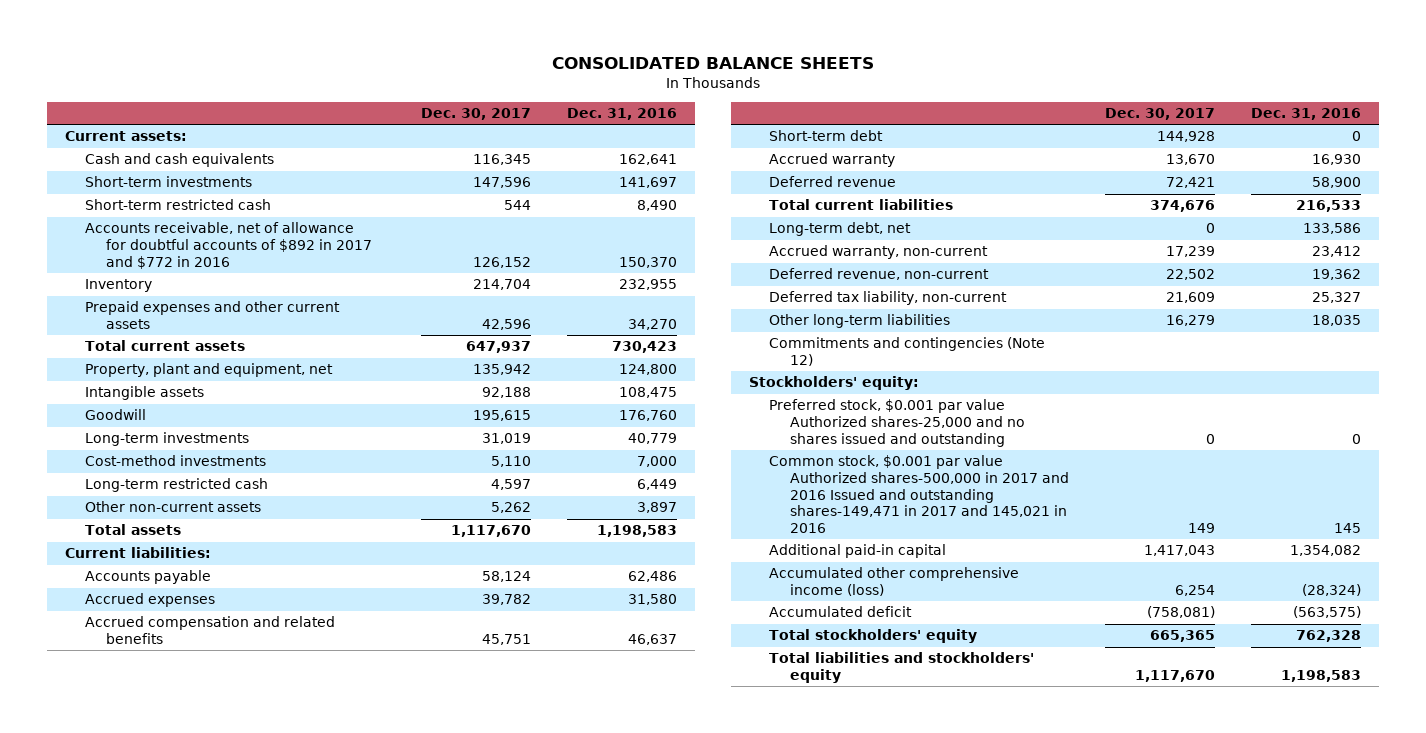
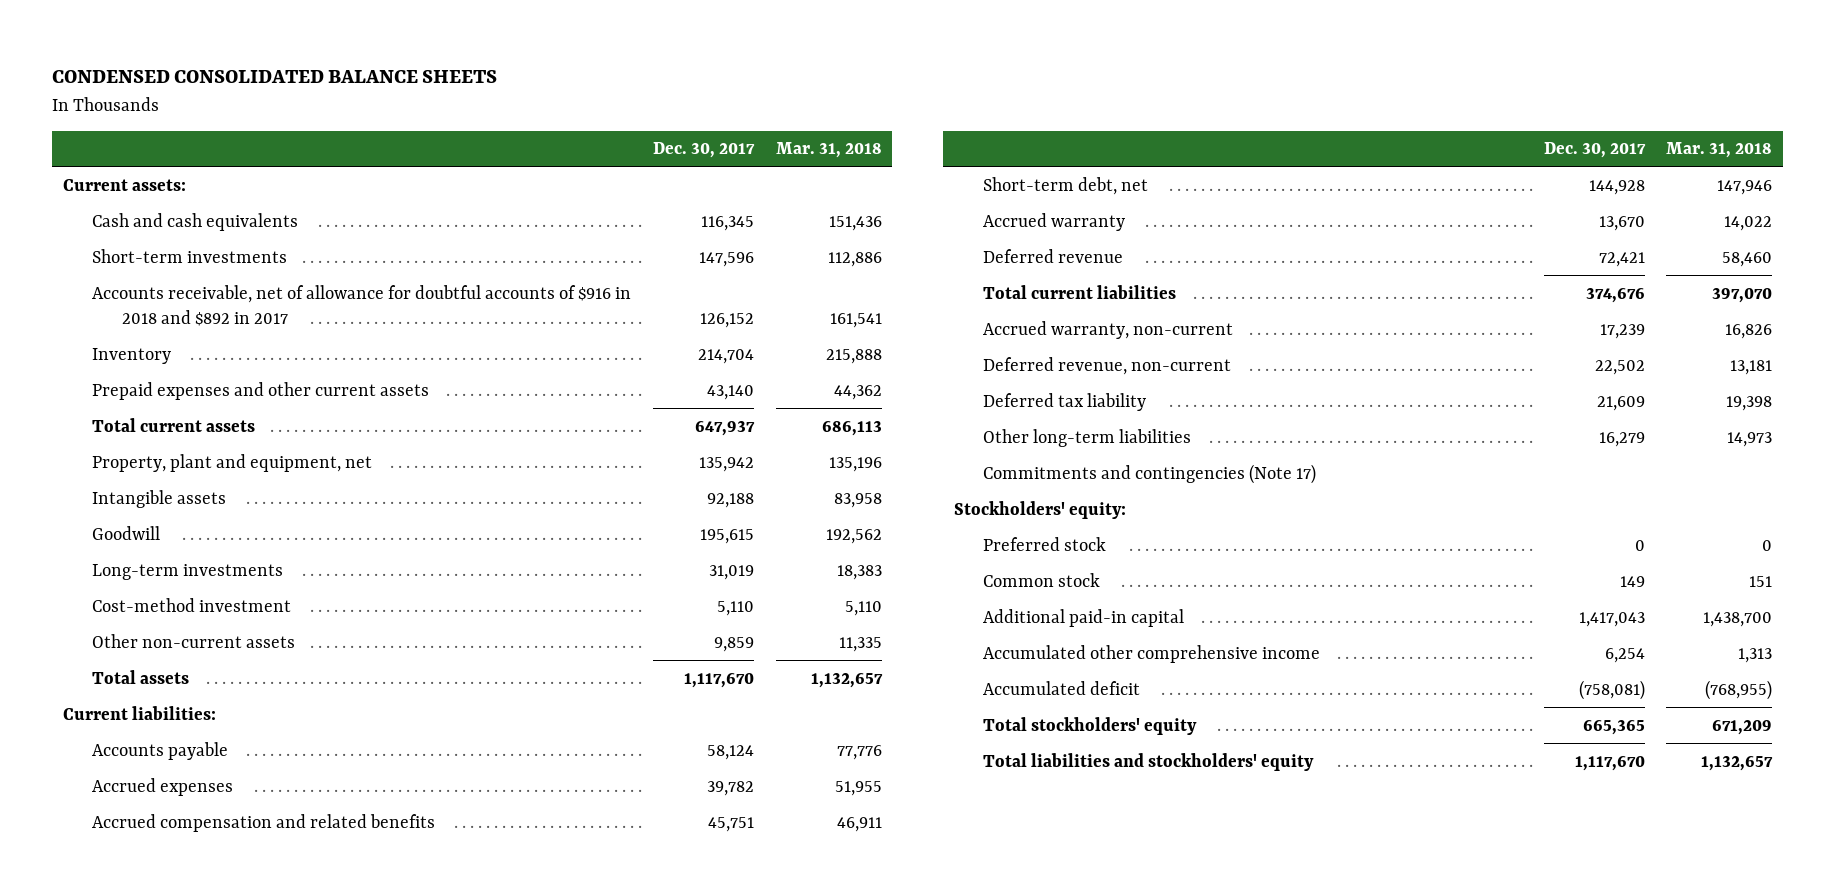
- CONSOLIDATED BALANCE SHEETS
+ CONDENSED CONSOLIDATED BALANCE SHEETS
- | Dec. 30, 2017 | Dec. 31, 2016
+ | Dec. 30, 2017 | Mar. 31, 2018
- Short-term restricted cash | 544 | 8,490
- Accounts receivable, net of allowance for doubtful accounts of $892 in 2017 and $772 in 2016 | 126,152 | 150,370
+ Accounts receivable, net of allowance for doubtful accounts of $916 in 2018 and $892 in 2017 | 126,152 | 161,541
- Prepaid expenses and other current assets | 42,596 | 34,270
+ Prepaid expenses and other current assets | 43,140 | 44,362
- Cost-method investments | 5,110 | 7,000
- Long-term restricted cash | 4,597 | 6,449
- Other non-current assets | 5,262 | 3,897
+ Cost-method investment | 5,110 | 5,110
+ Other non-current assets | 9,859 | 11,335
- Short-term debt | 144,928 | 0
+ Short-term debt, net | 144,928 | 147,946
- Long-term debt, net | 0 | 133,586
- Deferred tax liability, non-current | 21,609 | 25,327
+ Deferred tax liability | 21,609 | 19,398
- Commitments and contingencies (Note 12)
+ Commitments and contingencies (Note 17)
- Preferred stock, $0.001 par value Authorized shares-25,000 and no shares issued and outstanding | 0 | 0
- Common stock, $0.001 par value Authorized shares-500,000 in 2017 and 2016 Issued and outstanding shares-149,471 in 2017 and 145,021 in 2016 | 149 | 145
+ Preferred stock | 0 | 0
+ Common stock | 149 | 151
- Accumulated other comprehensive income (loss) | 6,254 | (28,324)
+ Accumulated other comprehensive income | 6,254 | 1,313

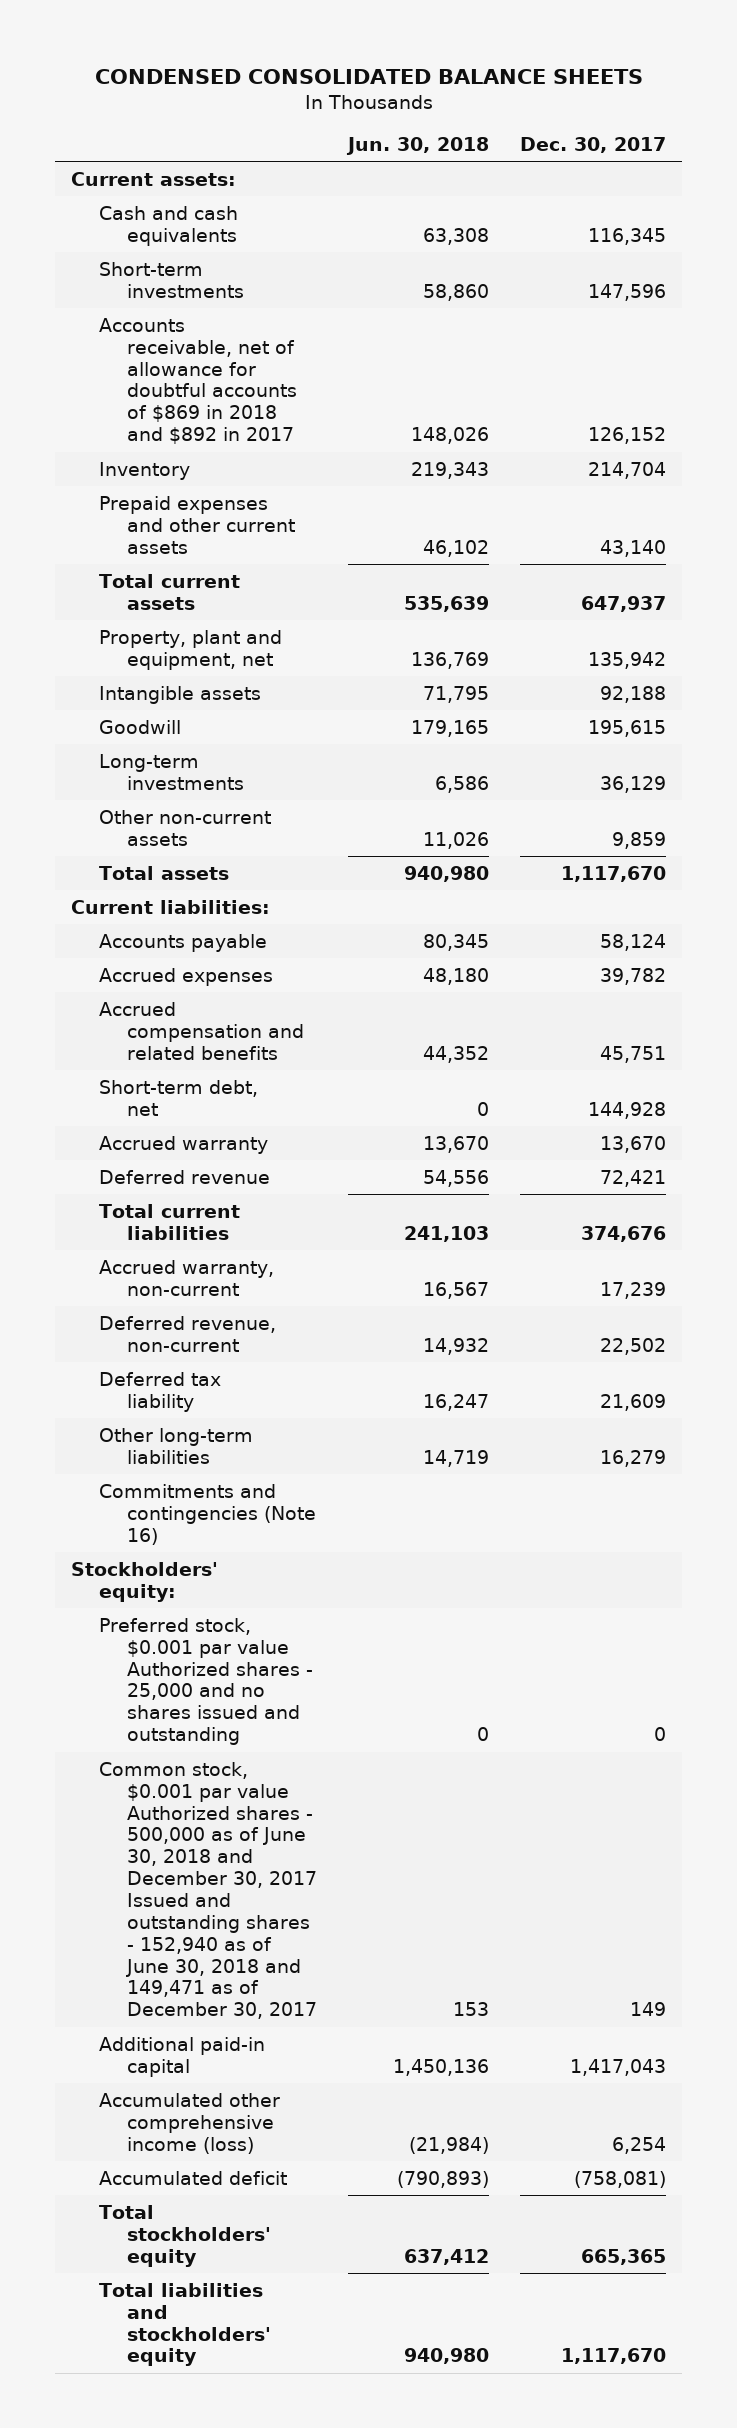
- | Dec. 30, 2017 | Mar. 31, 2018
+ | Jun. 30, 2018 | Dec. 30, 2017
- Accounts receivable, net of allowance for doubtful accounts of $916 in 2018 and $892 in 2017 | 126,152 | 161,541
+ Accounts receivable, net of allowance for doubtful accounts of $869 in 2018 and $892 in 2017 | 148,026 | 126,152
- Long-term investments | 31,019 | 18,383
- Cost-method investment | 5,110 | 5,110
+ Long-term investments | 6,586 | 36,129
- Commitments and contingencies (Note 17)
+ Commitments and contingencies (Note 16)
- Preferred stock | 0 | 0
- Common stock | 149 | 151
+ Preferred stock, $0.001 par value Authorized shares - 25,000 and no shares issued and outstanding | 0 | 0
+ Common stock, $0.001 par value Authorized shares - 500,000 as of June 30, 2018 and December 30, 2017 Issued and outstanding shares - 152,940 as of June 30, 2018 and 149,471 as of December 30, 2017 | 153 | 149
- Accumulated other comprehensive income | 6,254 | 1,313
+ Accumulated other comprehensive income (loss) | (21,984) | 6,254

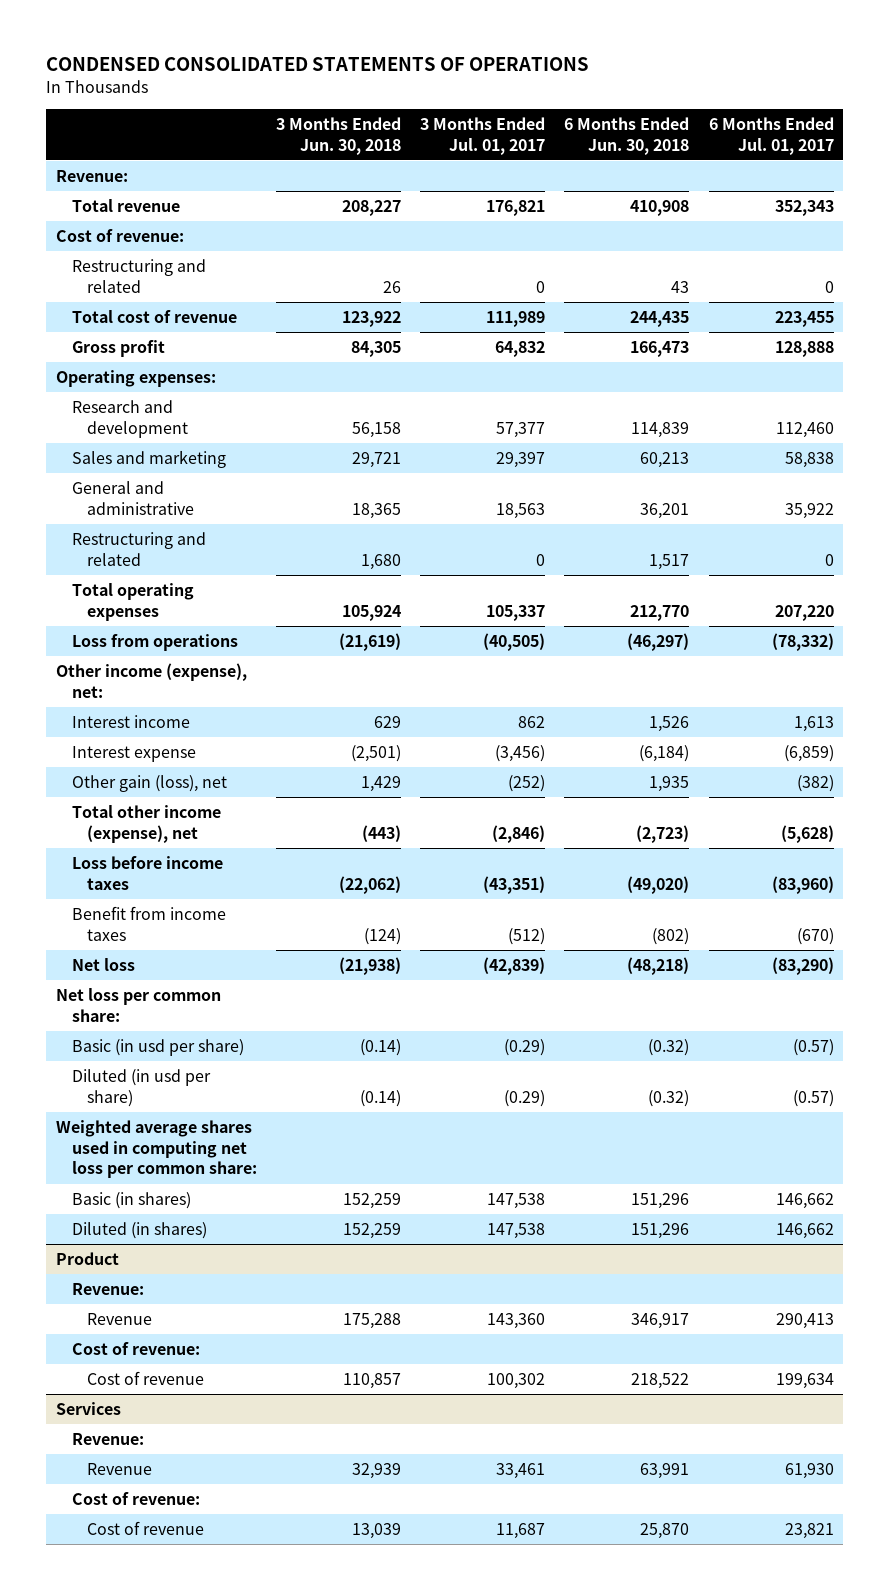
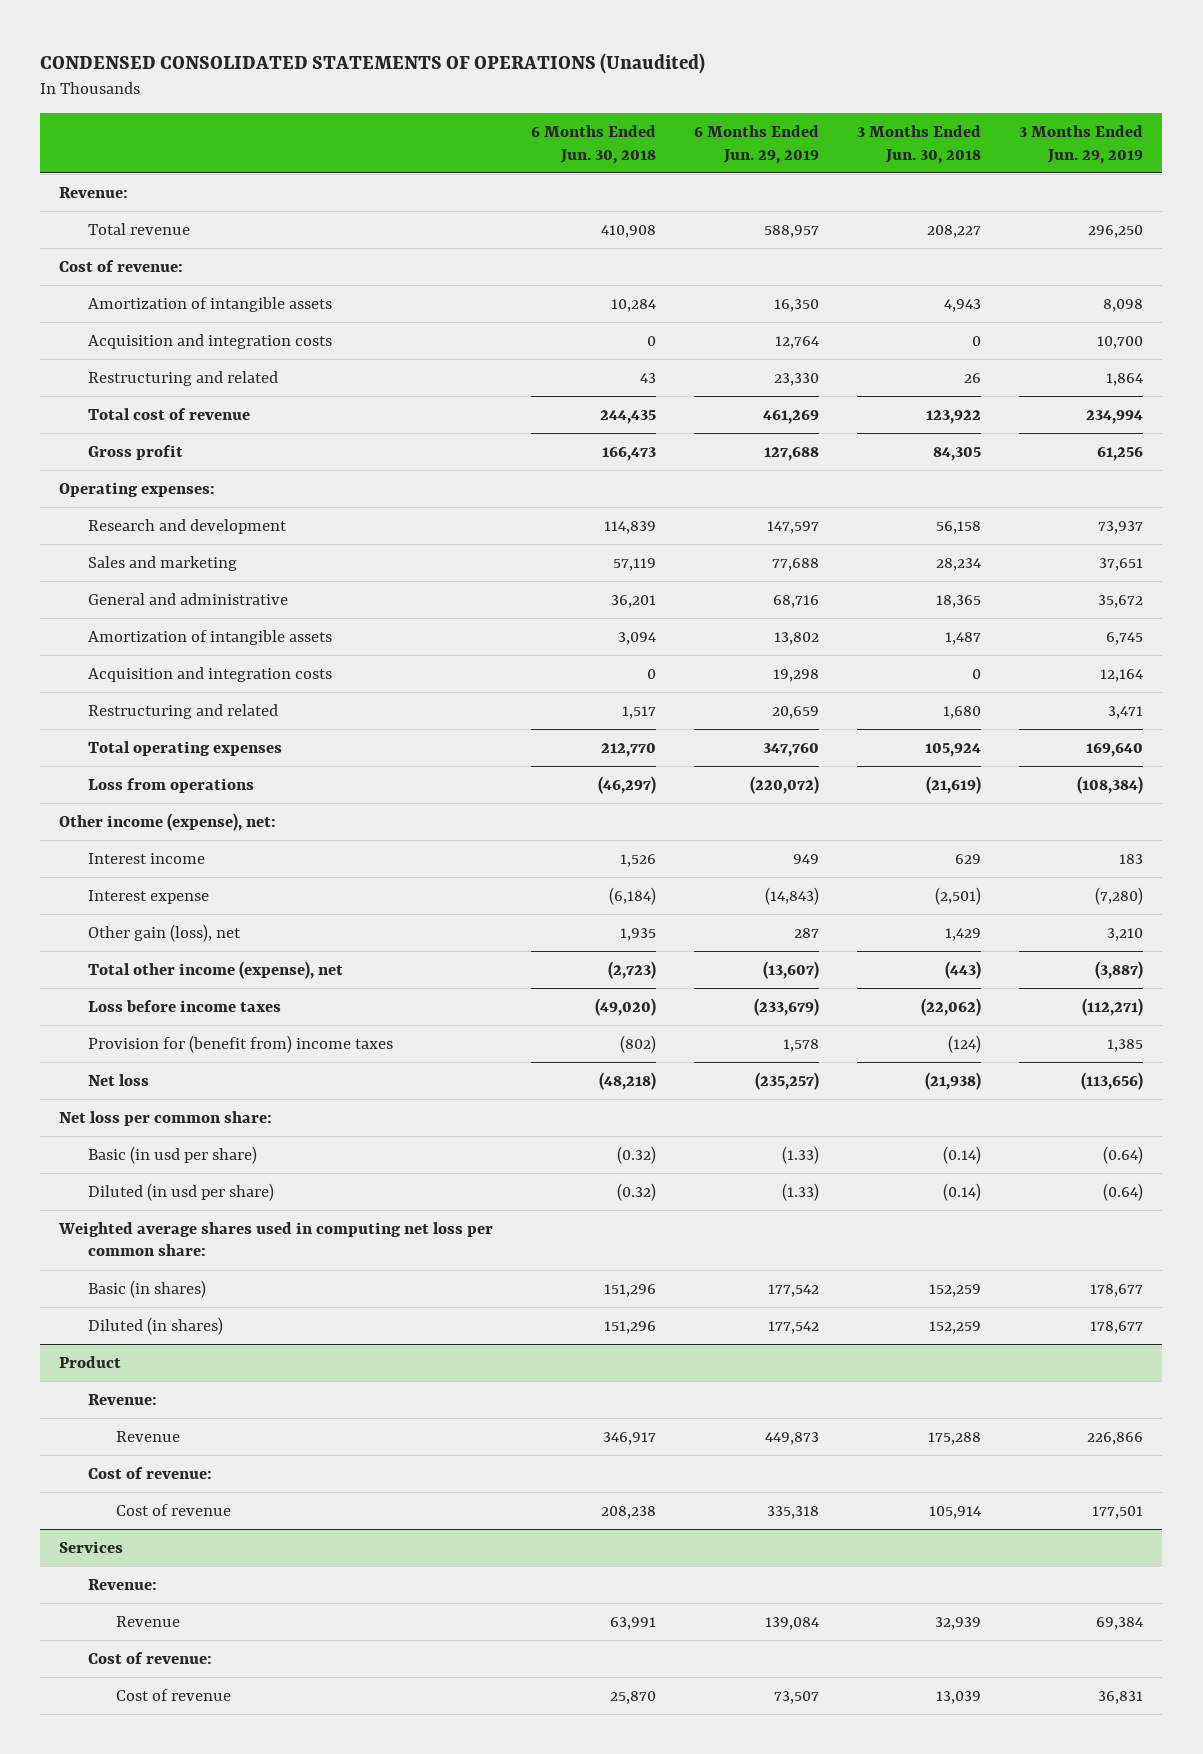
- CONDENSED CONSOLIDATED STATEMENTS OF OPERATIONS
+ CONDENSED CONSOLIDATED STATEMENTS OF OPERATIONS (Unaudited)
- | 3 Months Ended Jun. 30, 2018 | 3 Months Ended Jul. 01, 2017 | 6 Months Ended Jun. 30, 2018 | 6 Months Ended Jul. 01, 2017
+ | 6 Months Ended Jun. 30, 2018 | 6 Months Ended Jun. 29, 2019 | 3 Months Ended Jun. 30, 2018 | 3 Months Ended Jun. 29, 2019
+ Amortization of intangible assets | 10,284 | 16,350 | 4,943 | 8,098
+ Acquisition and integration costs | 0 | 12,764 | 0 | 10,700
- Sales and marketing | 29,721 | 29,397 | 60,213 | 58,838
+ Sales and marketing | 57,119 | 77,688 | 28,234 | 37,651
+ Amortization of intangible assets | 3,094 | 13,802 | 1,487 | 6,745
+ Acquisition and integration costs | 0 | 19,298 | 0 | 12,164
- Benefit from income taxes | (124) | (512) | (802) | (670)
+ Provision for (benefit from) income taxes | (802) | 1,578 | (124) | 1,385
@ Product
- Cost of revenue | 110,857 | 100,302 | 218,522 | 199,634
+ Cost of revenue | 208,238 | 335,318 | 105,914 | 177,501

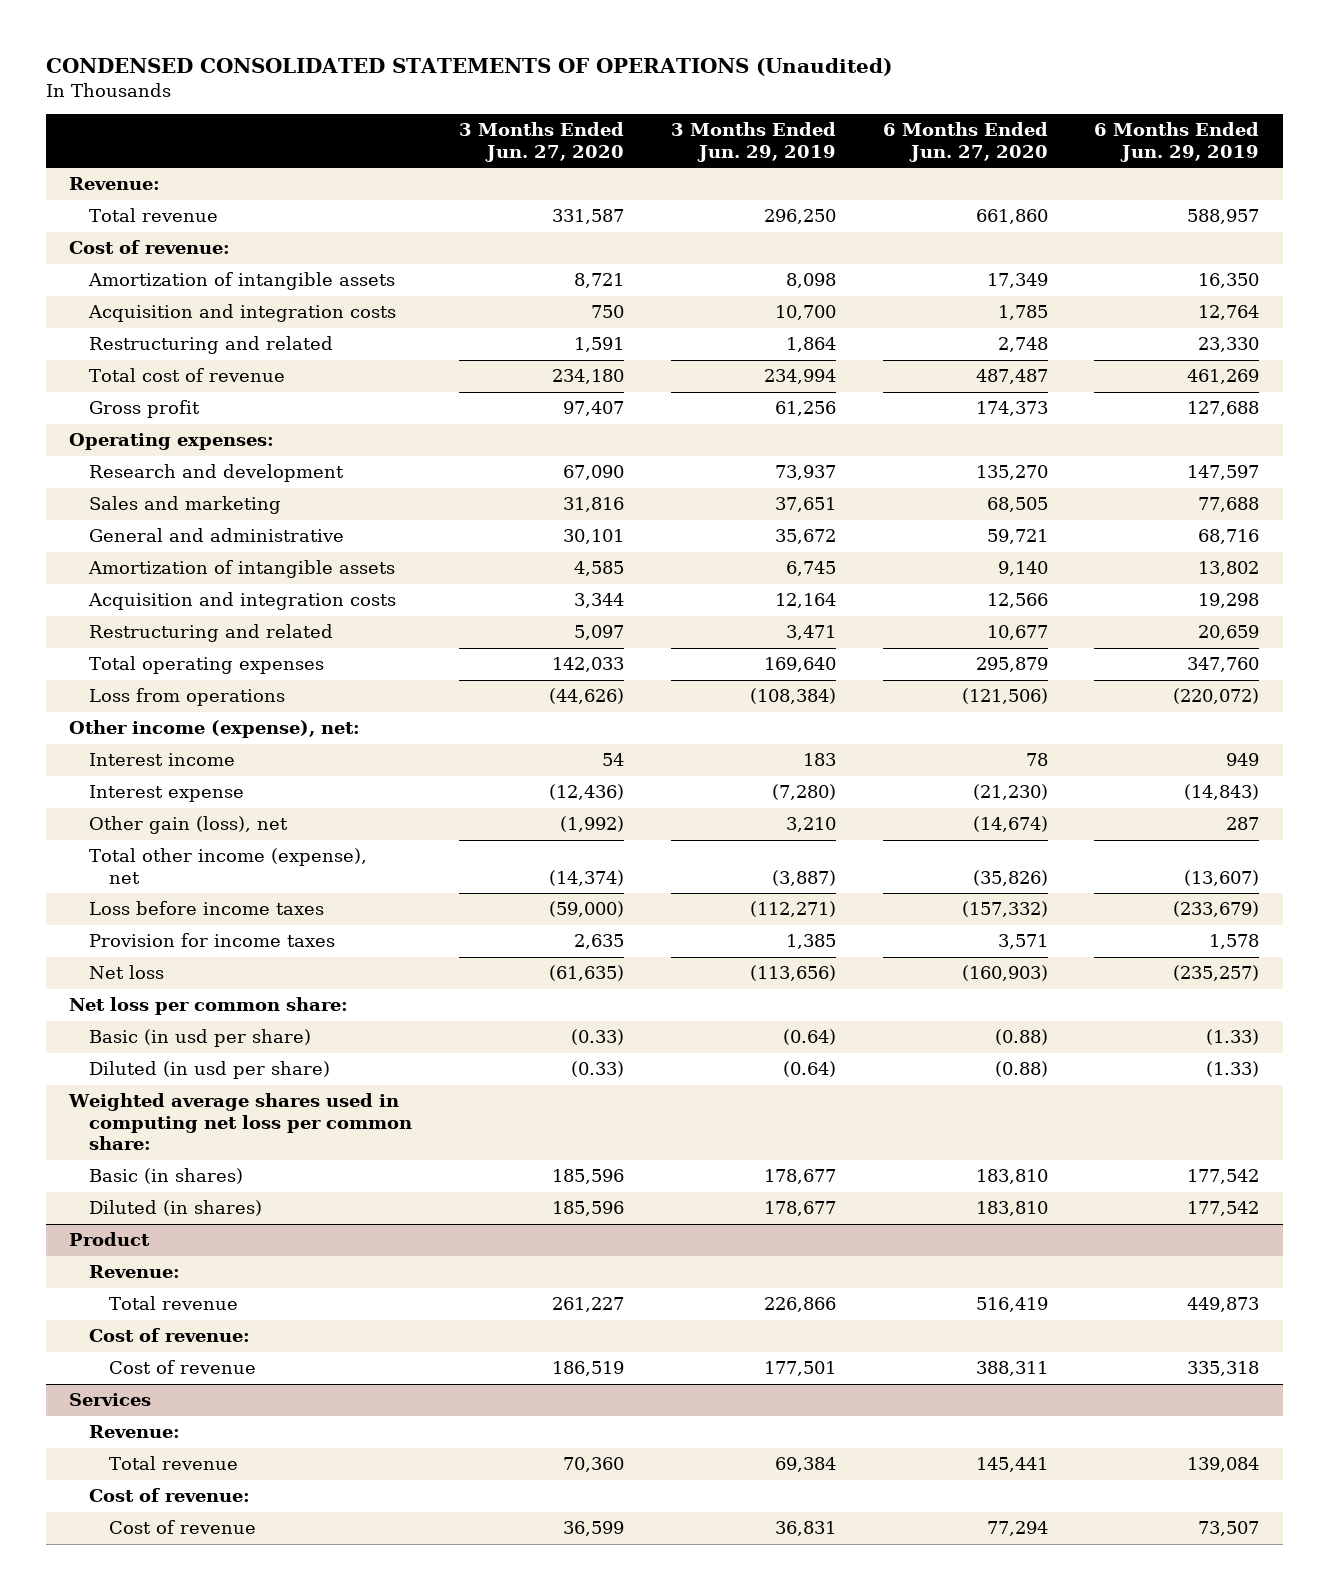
- | 6 Months Ended Jun. 30, 2018 | 6 Months Ended Jun. 29, 2019 | 3 Months Ended Jun. 30, 2018 | 3 Months Ended Jun. 29, 2019
+ | 3 Months Ended Jun. 27, 2020 | 3 Months Ended Jun. 29, 2019 | 6 Months Ended Jun. 27, 2020 | 6 Months Ended Jun. 29, 2019
- Provision for (benefit from) income taxes | (802) | 1,578 | (124) | 1,385
+ Provision for income taxes | 2,635 | 1,385 | 3,571 | 1,578
@ Product
- Revenue | 346,917 | 449,873 | 175,288 | 226,866
+ Total revenue | 261,227 | 226,866 | 516,419 | 449,873
@ Services
- Revenue | 63,991 | 139,084 | 32,939 | 69,384
+ Total revenue | 70,360 | 69,384 | 145,441 | 139,084

